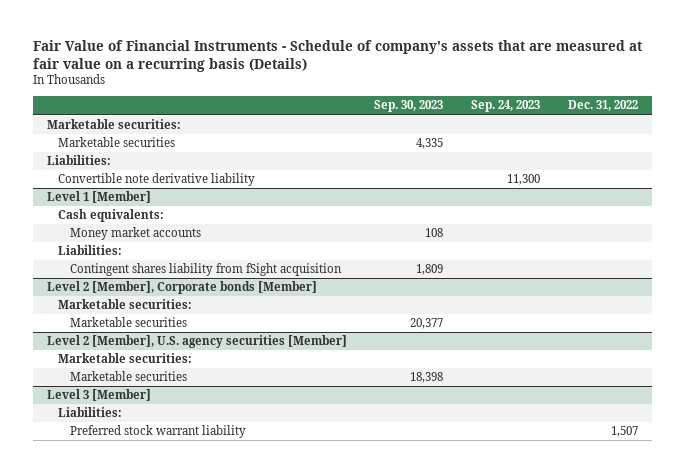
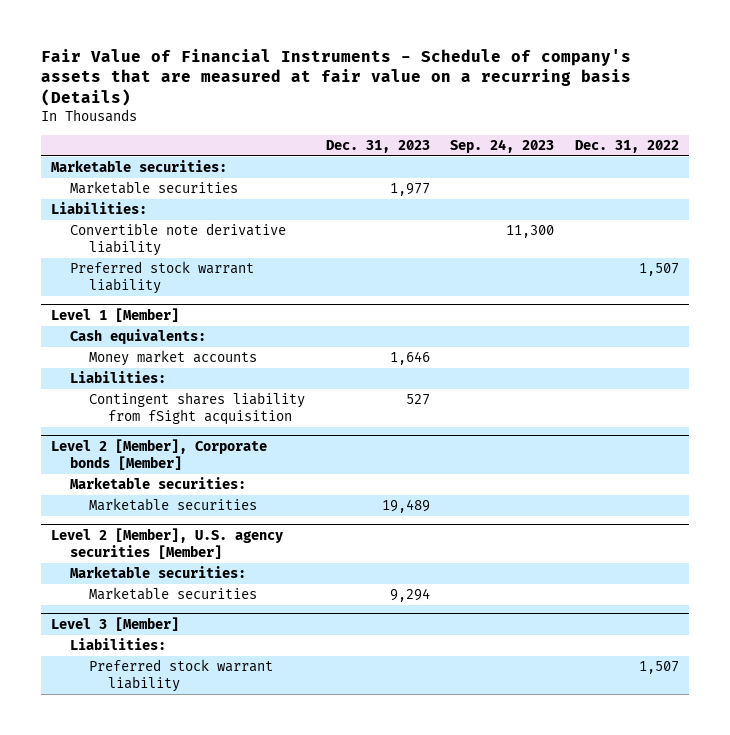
- | Sep. 30, 2023 | Sep. 24, 2023 | Dec. 31, 2022
+ | Dec. 31, 2023 | Sep. 24, 2023 | Dec. 31, 2022
+ Preferred stock warrant liability | | | 1,507

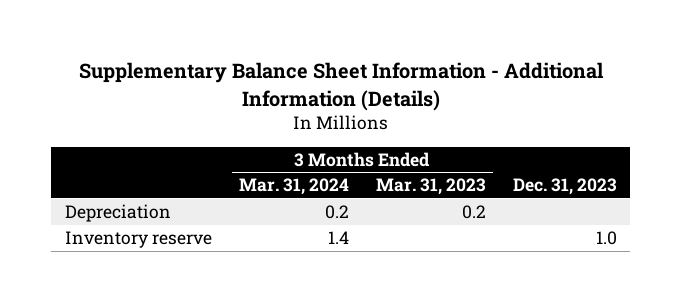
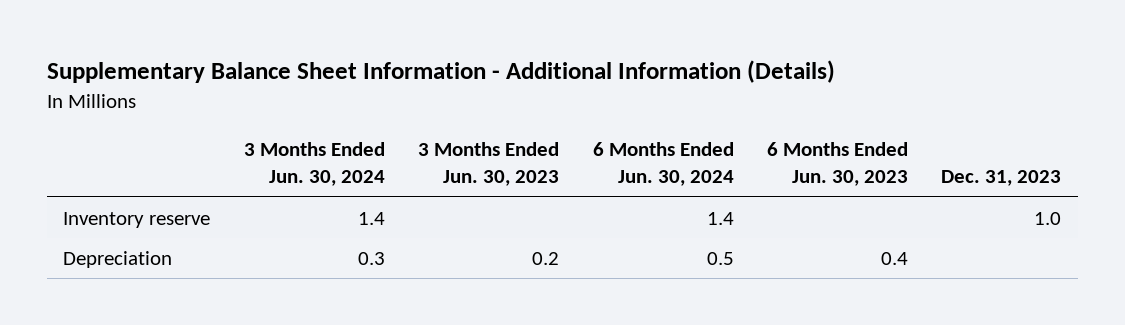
- | 3 Months Ended Mar. 31, 2024 | 3 Months Ended Mar. 31, 2023 | Dec. 31, 2023
+ | 3 Months Ended Jun. 30, 2024 | 3 Months Ended Jun. 30, 2023 | 6 Months Ended Jun. 30, 2024 | 6 Months Ended Jun. 30, 2023 | Dec. 31, 2023
moved down: Depreciation | 0.3 | 0.2 | 0.5 | 0.4 |

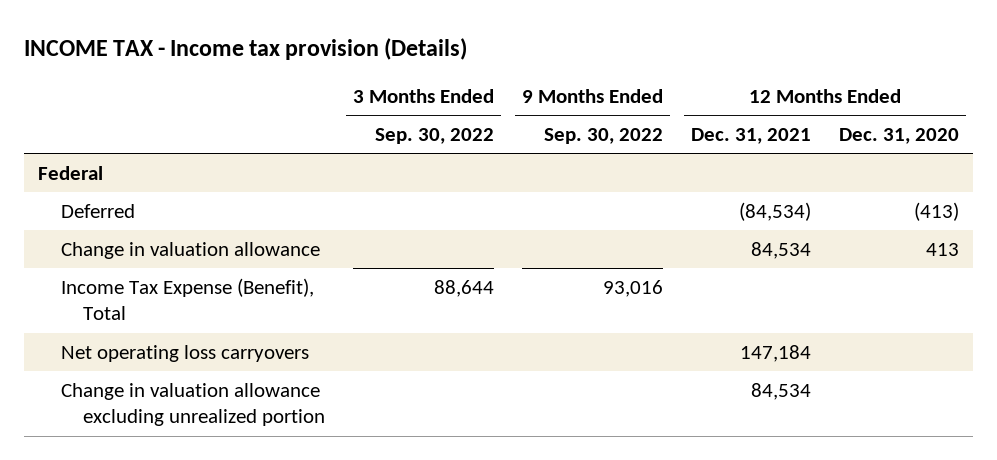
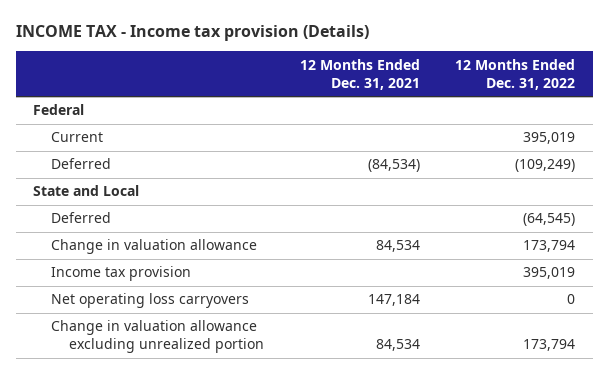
- | 3 Months Ended Sep. 30, 2022 | 9 Months Ended Sep. 30, 2022 | 12 Months Ended Dec. 31, 2021 | 12 Months Ended Dec. 31, 2020
+ | 12 Months Ended Dec. 31, 2021 | 12 Months Ended Dec. 31, 2022
+ Current | | 395,019
+ State and Local
+ Deferred | | (64,545)
- Income Tax Expense (Benefit), Total | 88,644 | 93,016 | |
+ Income tax provision | | 395,019

